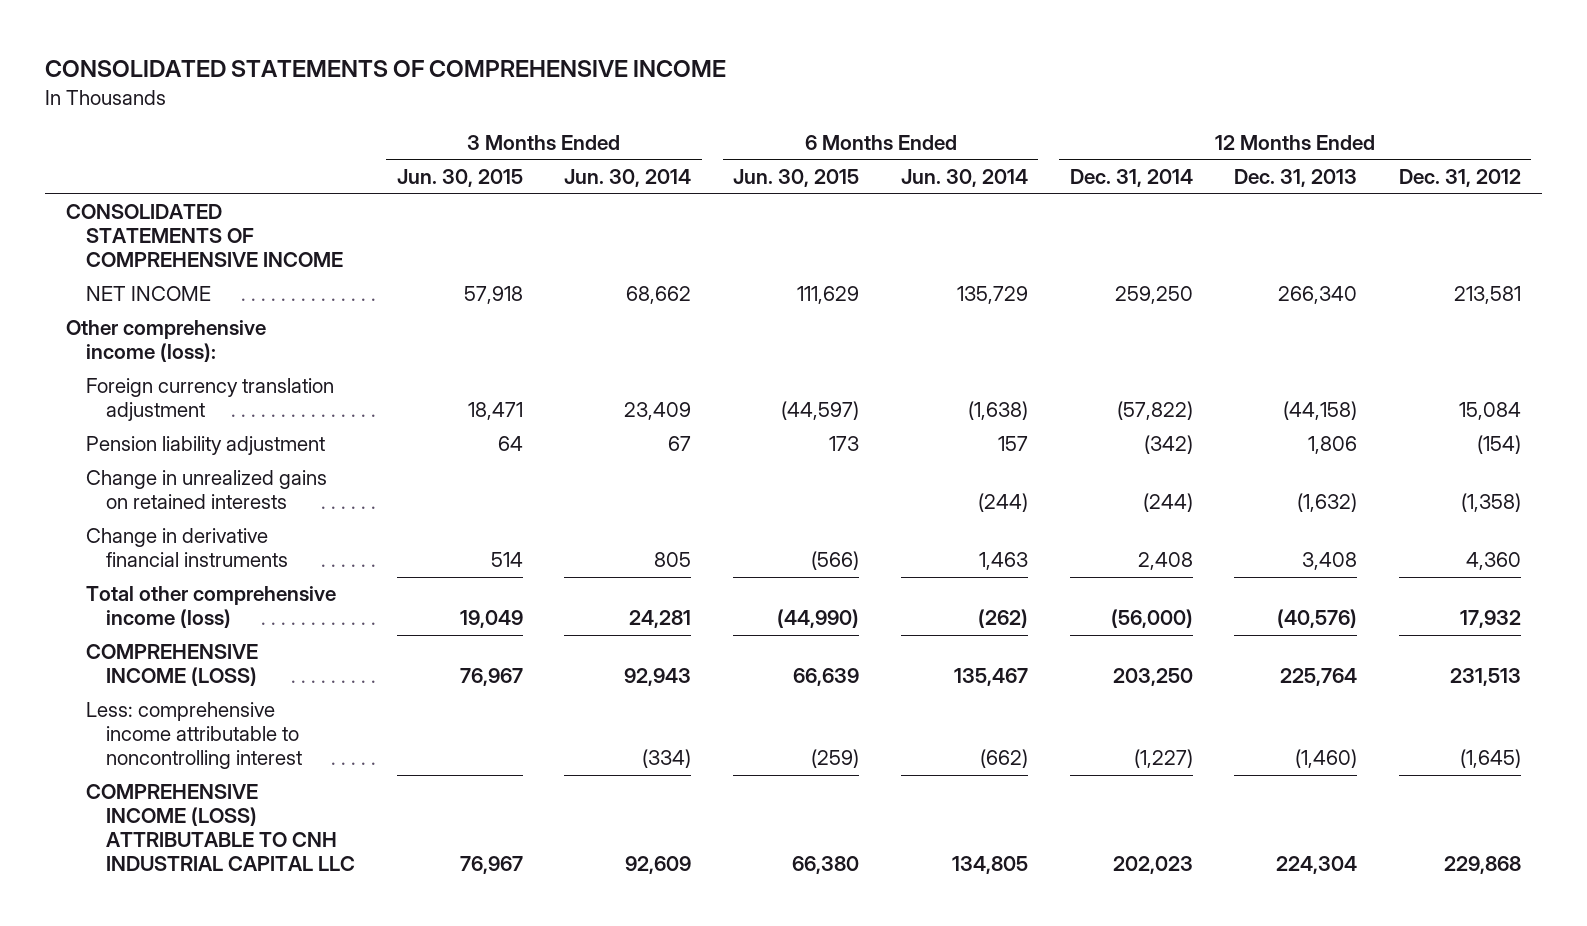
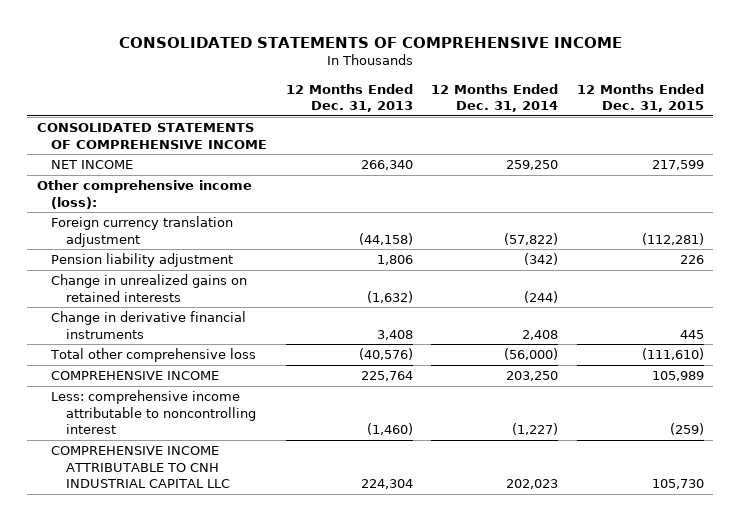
- | 3 Months Ended Jun. 30, 2015 | 3 Months Ended Jun. 30, 2014 | 6 Months Ended Jun. 30, 2015 | 6 Months Ended Jun. 30, 2014 | 12 Months Ended Dec. 31, 2014 | 12 Months Ended Dec. 31, 2013 | 12 Months Ended Dec. 31, 2012
+ | 12 Months Ended Dec. 31, 2013 | 12 Months Ended Dec. 31, 2014 | 12 Months Ended Dec. 31, 2015
- Total other comprehensive income (loss) | 19,049 | 24,281 | (44,990) | (262) | (56,000) | (40,576) | 17,932
- COMPREHENSIVE INCOME (LOSS) | 76,967 | 92,943 | 66,639 | 135,467 | 203,250 | 225,764 | 231,513
+ Total other comprehensive loss | (40,576) | (56,000) | (111,610)
+ COMPREHENSIVE INCOME | 225,764 | 203,250 | 105,989
- COMPREHENSIVE INCOME (LOSS) ATTRIBUTABLE TO CNH INDUSTRIAL CAPITAL LLC | 76,967 | 92,609 | 66,380 | 134,805 | 202,023 | 224,304 | 229,868
+ COMPREHENSIVE INCOME ATTRIBUTABLE TO CNH INDUSTRIAL CAPITAL LLC | 224,304 | 202,023 | 105,730

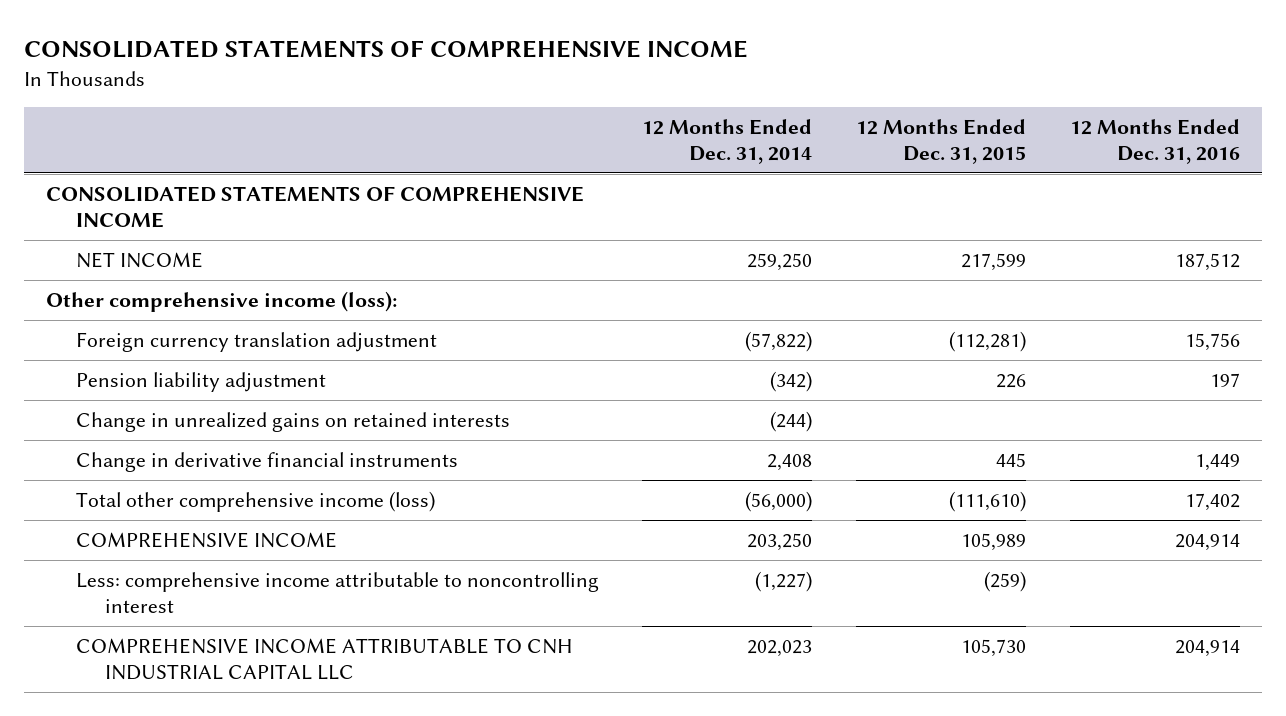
- | 12 Months Ended Dec. 31, 2013 | 12 Months Ended Dec. 31, 2014 | 12 Months Ended Dec. 31, 2015
+ | 12 Months Ended Dec. 31, 2014 | 12 Months Ended Dec. 31, 2015 | 12 Months Ended Dec. 31, 2016
- Total other comprehensive loss | (40,576) | (56,000) | (111,610)
+ Total other comprehensive income (loss) | (56,000) | (111,610) | 17,402

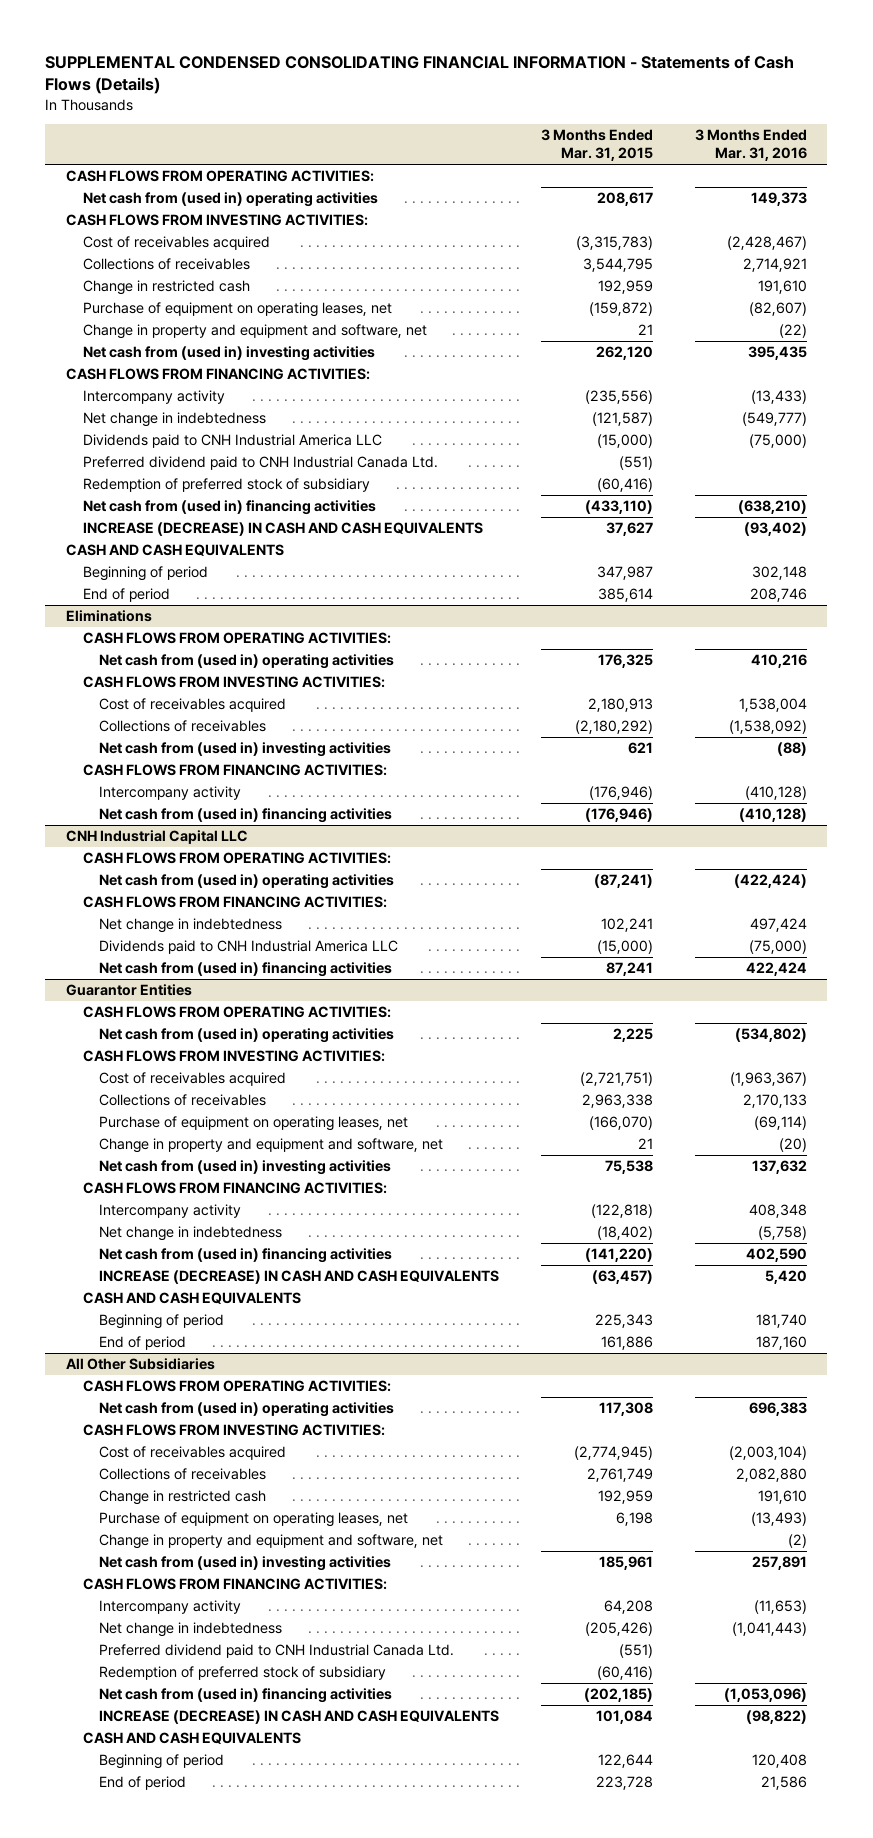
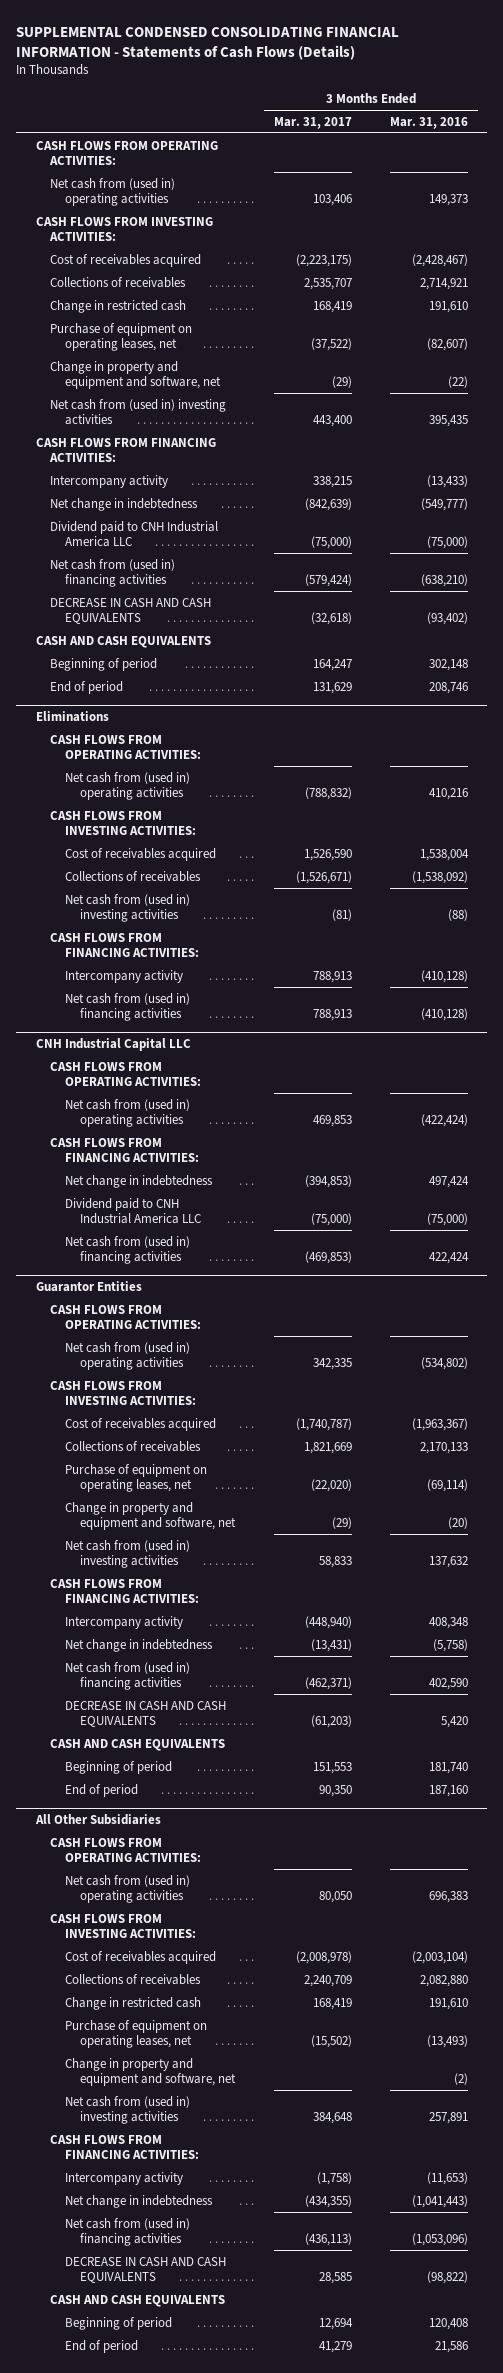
- | 3 Months Ended Mar. 31, 2015 | 3 Months Ended Mar. 31, 2016
+ | 3 Months Ended Mar. 31, 2017 | 3 Months Ended Mar. 31, 2016
- Dividends paid to CNH Industrial America LLC | (15,000) | (75,000)
- Preferred dividend paid to CNH Industrial Canada Ltd. | (551) |
- Redemption of preferred stock of subsidiary | (60,416) |
+ Dividend paid to CNH Industrial America LLC | (75,000) | (75,000)
- INCREASE (DECREASE) IN CASH AND CASH EQUIVALENTS | 37,627 | (93,402)
+ DECREASE IN CASH AND CASH EQUIVALENTS | (32,618) | (93,402)
@ CNH Industrial Capital LLC
- Dividends paid to CNH Industrial America LLC | (15,000) | (75,000)
+ Dividend paid to CNH Industrial America LLC | (75,000) | (75,000)
@ Guarantor Entities
- INCREASE (DECREASE) IN CASH AND CASH EQUIVALENTS | (63,457) | 5,420
+ DECREASE IN CASH AND CASH EQUIVALENTS | (61,203) | 5,420
@ All Other Subsidiaries
- Preferred dividend paid to CNH Industrial Canada Ltd. | (551) |
- Redemption of preferred stock of subsidiary | (60,416) |
- INCREASE (DECREASE) IN CASH AND CASH EQUIVALENTS | 101,084 | (98,822)
+ DECREASE IN CASH AND CASH EQUIVALENTS | 28,585 | (98,822)

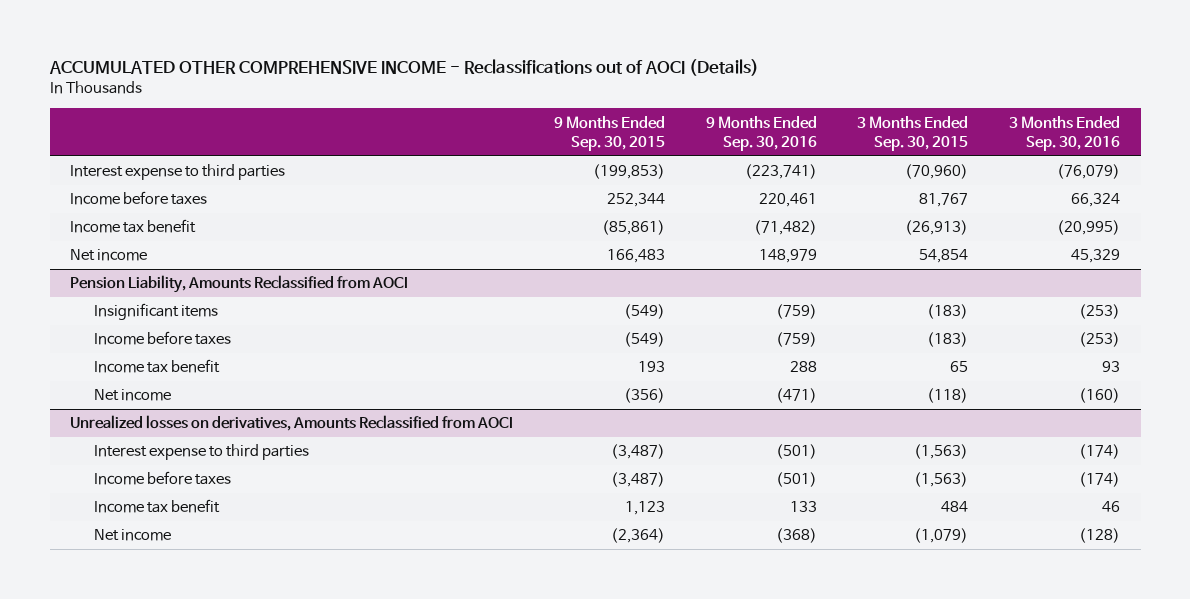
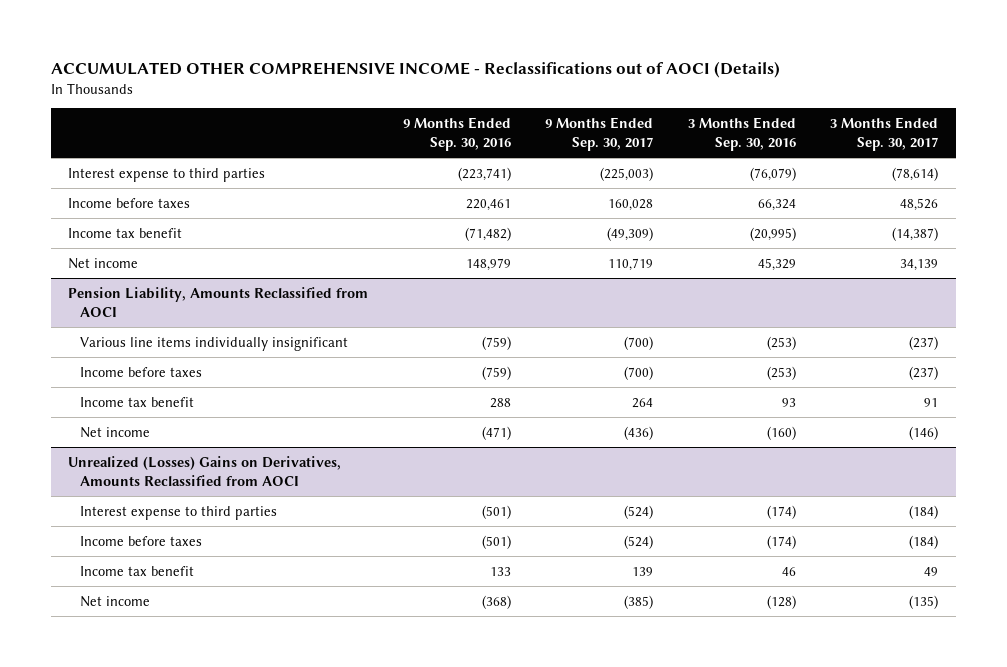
- | 9 Months Ended Sep. 30, 2015 | 9 Months Ended Sep. 30, 2016 | 3 Months Ended Sep. 30, 2015 | 3 Months Ended Sep. 30, 2016
+ | 9 Months Ended Sep. 30, 2016 | 9 Months Ended Sep. 30, 2017 | 3 Months Ended Sep. 30, 2016 | 3 Months Ended Sep. 30, 2017
@ Pension Liability, Amounts Reclassified from AOCI
- Insignificant items | (549) | (759) | (183) | (253)
+ Various line items individually insignificant | (759) | (700) | (253) | (237)
- Unrealized losses on derivatives, Amounts Reclassified from AOCI
+ Unrealized (Losses) Gains on Derivatives, Amounts Reclassified from AOCI

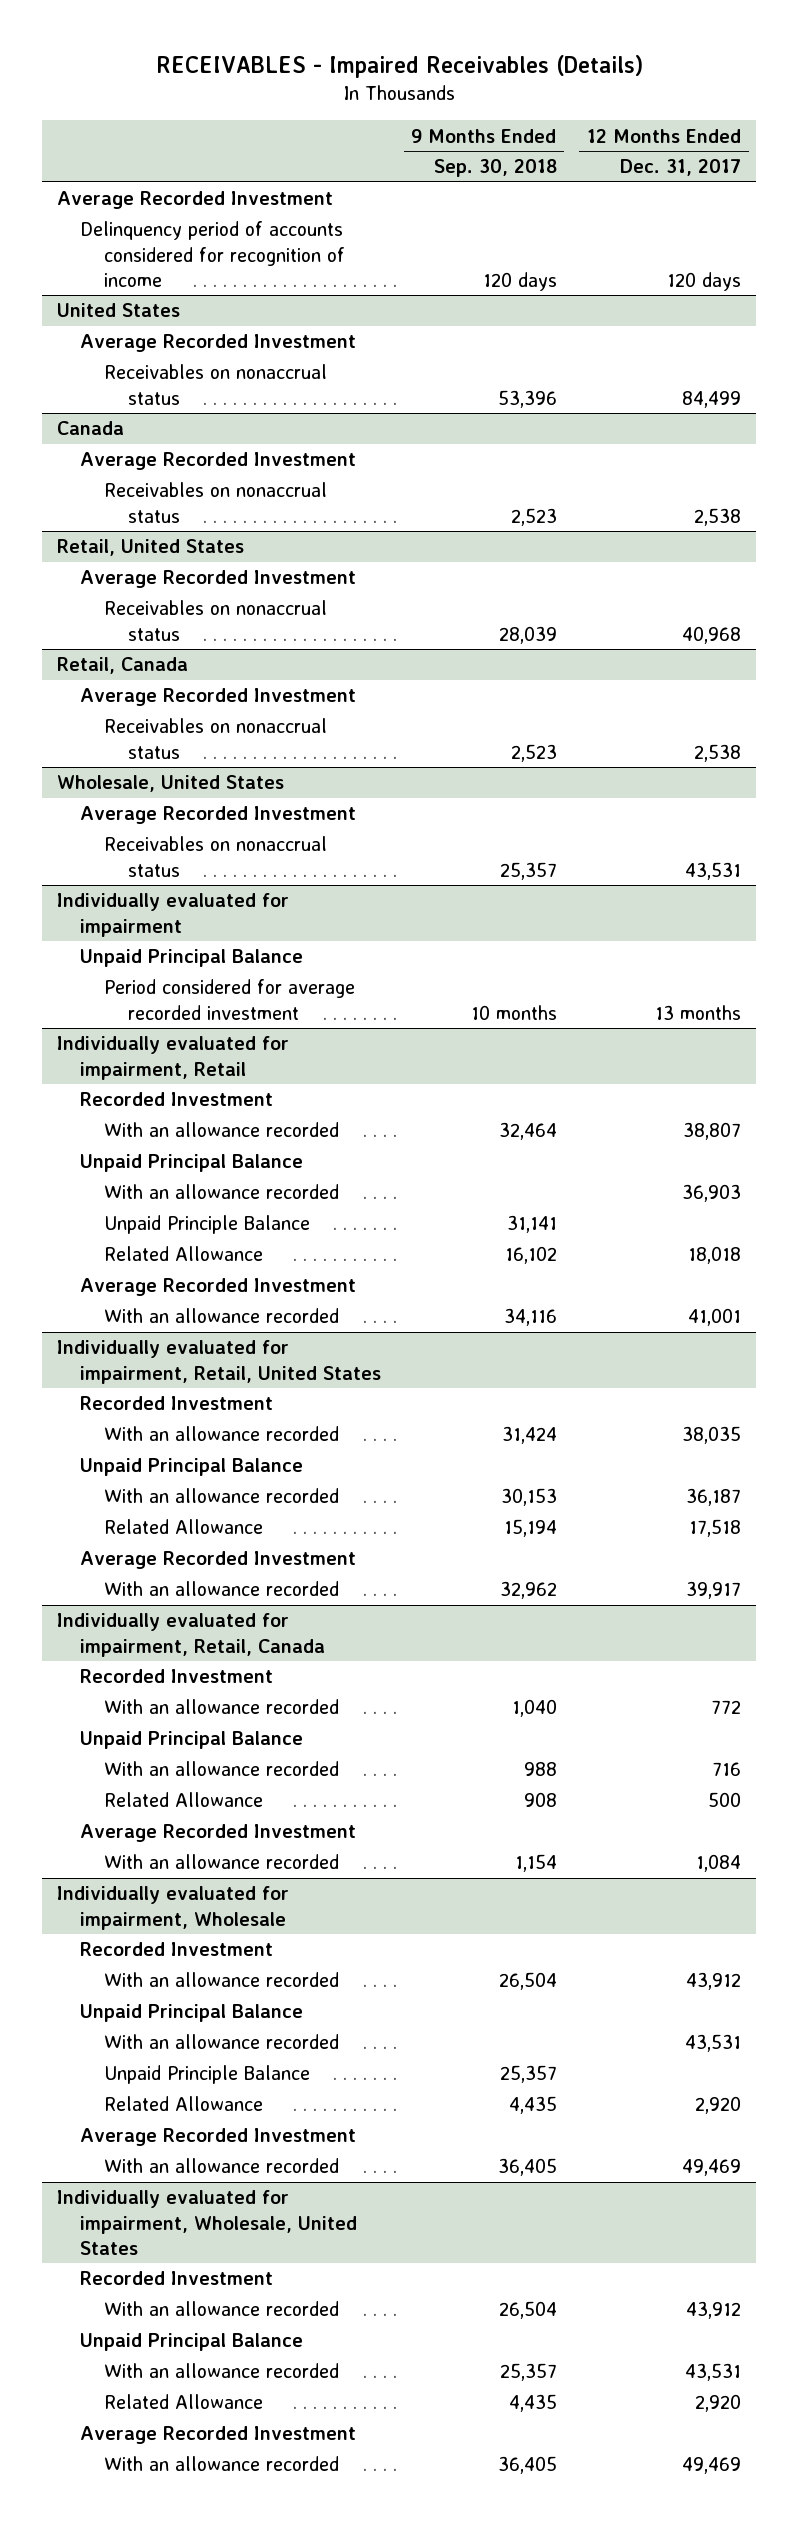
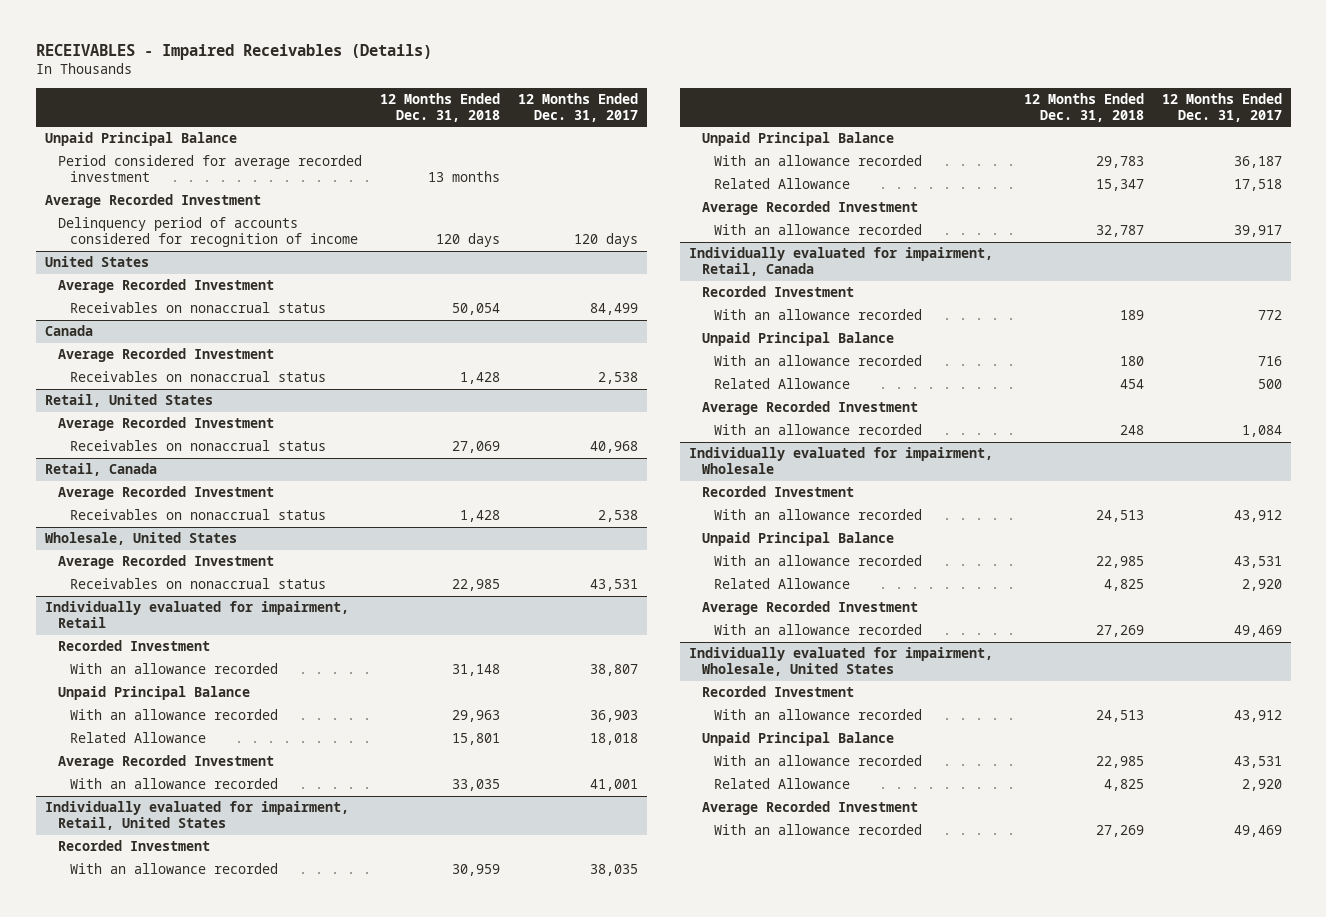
- | 9 Months Ended Sep. 30, 2018 | 12 Months Ended Dec. 31, 2017
+ | 12 Months Ended Dec. 31, 2018 | 12 Months Ended Dec. 31, 2017
+ Unpaid Principal Balance
+ Period considered for average recorded investment | 13 months |
- Individually evaluated for impairment
- Unpaid Principal Balance
- Period considered for average recorded investment | 10 months | 13 months
@ Individually evaluated for impairment, Retail
- Unpaid Principle Balance | 31,141 |
@ Individually evaluated for impairment, Wholesale
- Unpaid Principle Balance | 25,357 |

